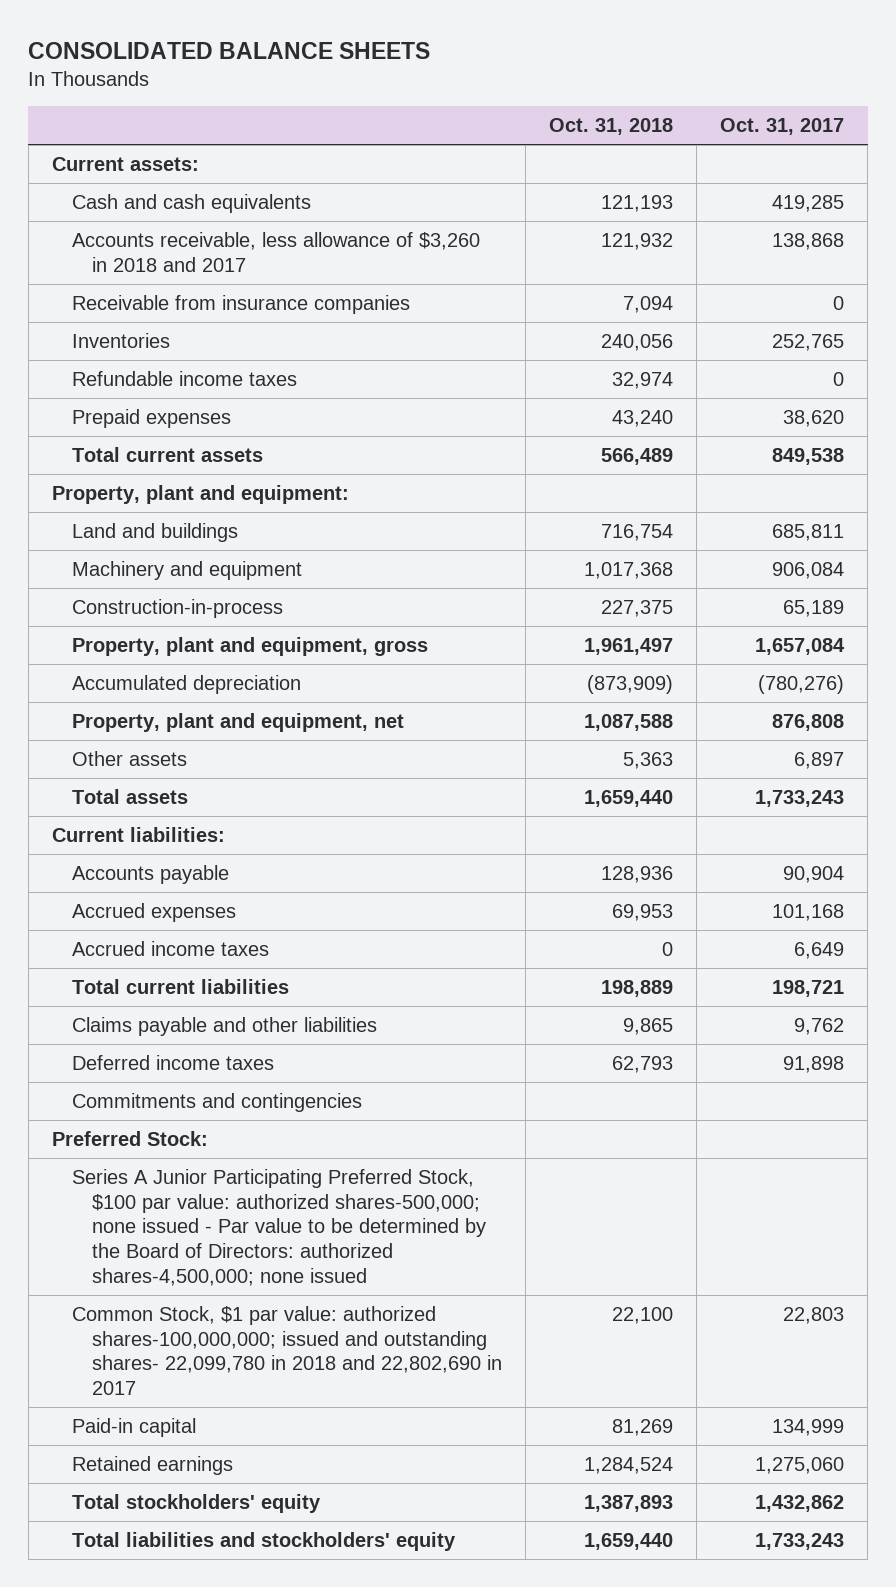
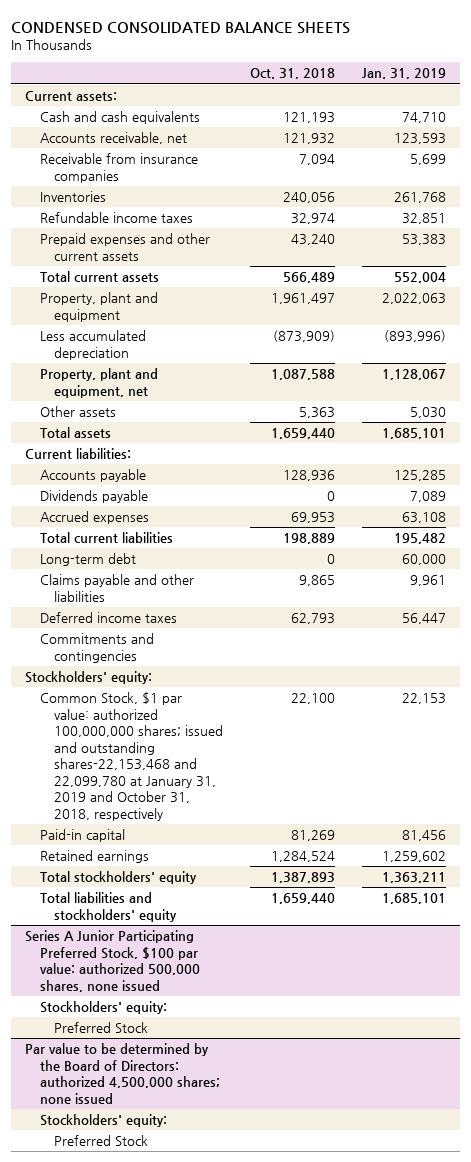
- CONSOLIDATED BALANCE SHEETS
+ CONDENSED CONSOLIDATED BALANCE SHEETS
- | Oct. 31, 2018 | Oct. 31, 2017
+ | Oct. 31, 2018 | Jan. 31, 2019
- Accounts receivable, less allowance of $3,260 in 2018 and 2017 | 121,932 | 138,868
+ Accounts receivable, net | 121,932 | 123,593
- Prepaid expenses | 43,240 | 38,620
+ Prepaid expenses and other current assets | 43,240 | 53,383
- Property, plant and equipment:
- Land and buildings | 716,754 | 685,811
- Machinery and equipment | 1,017,368 | 906,084
- Construction-in-process | 227,375 | 65,189
- Property, plant and equipment, gross | 1,961,497 | 1,657,084
- Accumulated depreciation | (873,909) | (780,276)
+ Property, plant and equipment | 1,961,497 | 2,022,063
+ Less accumulated depreciation | (873,909) | (893,996)
+ Dividends payable | 0 | 7,089
- Accrued income taxes | 0 | 6,649
+ Long-term debt | 0 | 60,000
- Preferred Stock:
- Series A Junior Participating Preferred Stock, $100 par value: authorized shares-500,000; none issued - Par value to be determined by the Board of Directors: authorized shares-4,500,000; none issued
- Common Stock, $1 par value: authorized shares-100,000,000; issued and outstanding shares- 22,099,780 in 2018 and 22,802,690 in 2017 | 22,100 | 22,803
+ Stockholders' equity:
+ Common Stock, $1 par value: authorized 100,000,000 shares; issued and outstanding shares-22,153,468 and 22,099,780 at January 31, 2019 and October 31, 2018, respectively | 22,100 | 22,153
+ Series A Junior Participating Preferred Stock, $100 par value: authorized 500,000 shares, none issued
+ Stockholders' equity:
+ Preferred Stock
+ Par value to be determined by the Board of Directors: authorized 4,500,000 shares; none issued
+ Stockholders' equity:
+ Preferred Stock

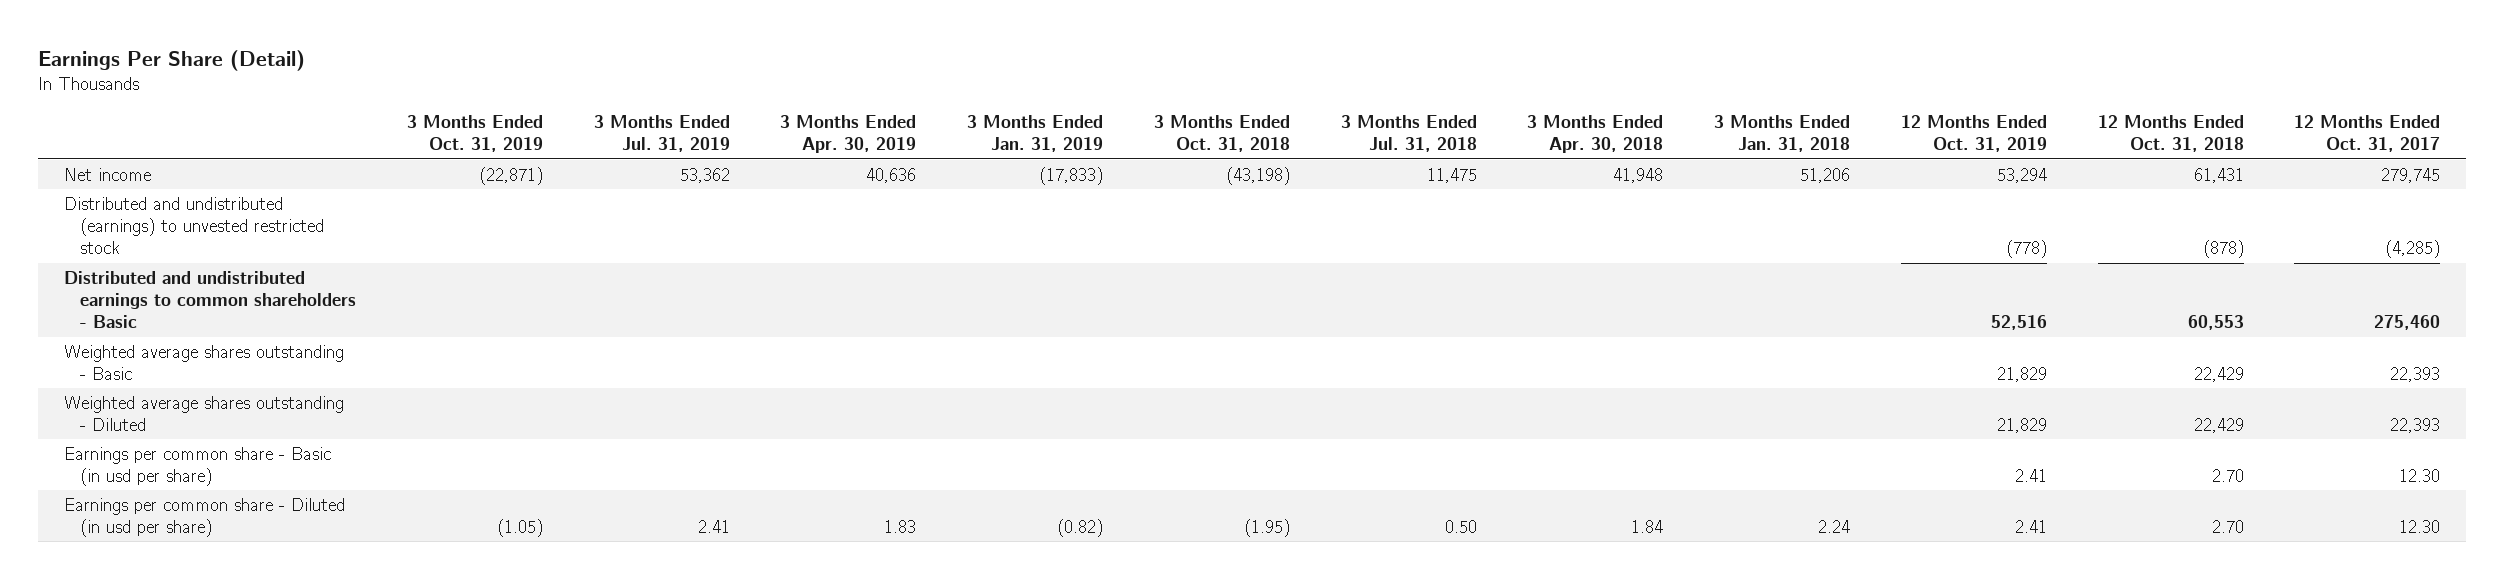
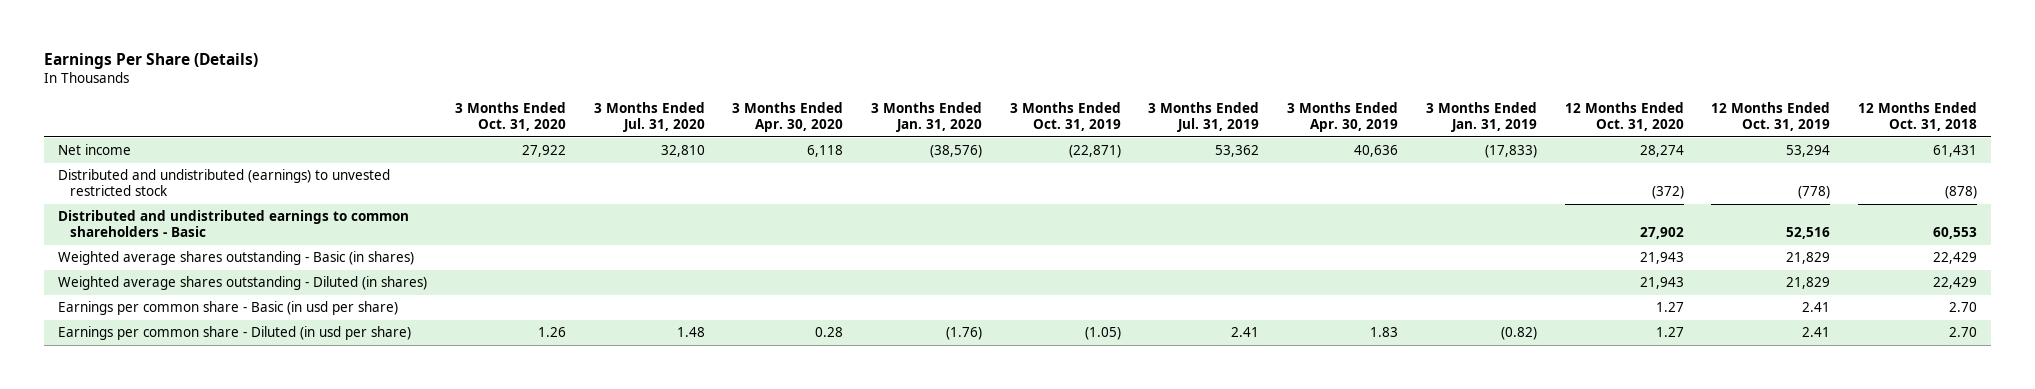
- Earnings Per Share (Detail)
+ Earnings Per Share (Details)
- | 3 Months Ended Oct. 31, 2019 | 3 Months Ended Jul. 31, 2019 | 3 Months Ended Apr. 30, 2019 | 3 Months Ended Jan. 31, 2019 | 3 Months Ended Oct. 31, 2018 | 3 Months Ended Jul. 31, 2018 | 3 Months Ended Apr. 30, 2018 | 3 Months Ended Jan. 31, 2018 | 12 Months Ended Oct. 31, 2019 | 12 Months Ended Oct. 31, 2018 | 12 Months Ended Oct. 31, 2017
+ | 3 Months Ended Oct. 31, 2020 | 3 Months Ended Jul. 31, 2020 | 3 Months Ended Apr. 30, 2020 | 3 Months Ended Jan. 31, 2020 | 3 Months Ended Oct. 31, 2019 | 3 Months Ended Jul. 31, 2019 | 3 Months Ended Apr. 30, 2019 | 3 Months Ended Jan. 31, 2019 | 12 Months Ended Oct. 31, 2020 | 12 Months Ended Oct. 31, 2019 | 12 Months Ended Oct. 31, 2018
- Weighted average shares outstanding - Basic | | | | | | | | | 21,829 | 22,429 | 22,393
- Weighted average shares outstanding - Diluted | | | | | | | | | 21,829 | 22,429 | 22,393
+ Weighted average shares outstanding - Basic (in shares) | | | | | | | | | 21,943 | 21,829 | 22,429
+ Weighted average shares outstanding - Diluted (in shares) | | | | | | | | | 21,943 | 21,829 | 22,429

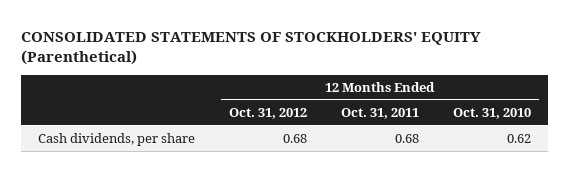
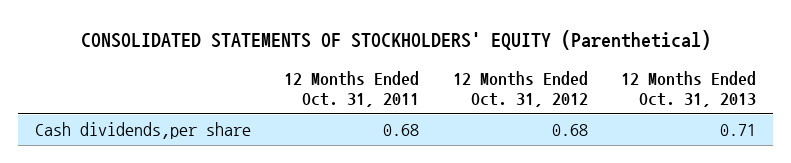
- | 12 Months Ended Oct. 31, 2012 | 12 Months Ended Oct. 31, 2011 | 12 Months Ended Oct. 31, 2010
+ | 12 Months Ended Oct. 31, 2011 | 12 Months Ended Oct. 31, 2012 | 12 Months Ended Oct. 31, 2013
- Cash dividends, per share | 0.68 | 0.68 | 0.62
+ Cash dividends,per share | 0.68 | 0.68 | 0.71

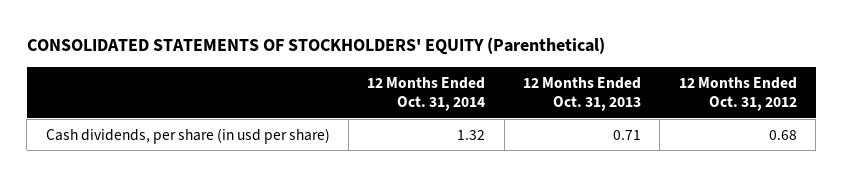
- | 12 Months Ended Oct. 31, 2011 | 12 Months Ended Oct. 31, 2012 | 12 Months Ended Oct. 31, 2013
+ | 12 Months Ended Oct. 31, 2014 | 12 Months Ended Oct. 31, 2013 | 12 Months Ended Oct. 31, 2012
- Cash dividends,per share | 0.68 | 0.68 | 0.71
+ Cash dividends, per share (in usd per share) | 1.32 | 0.71 | 0.68

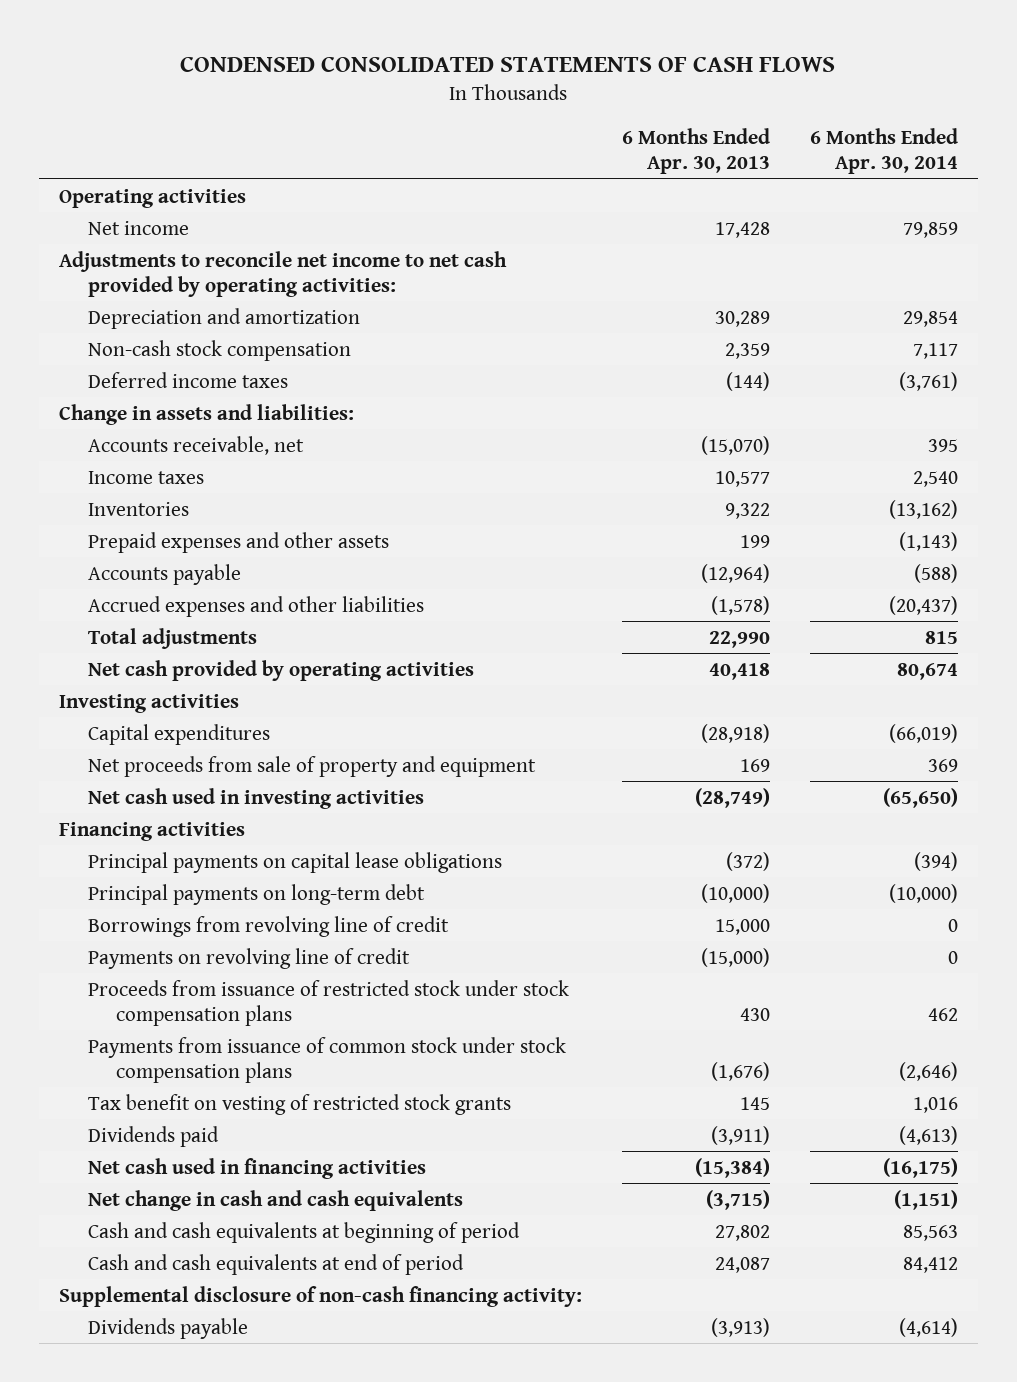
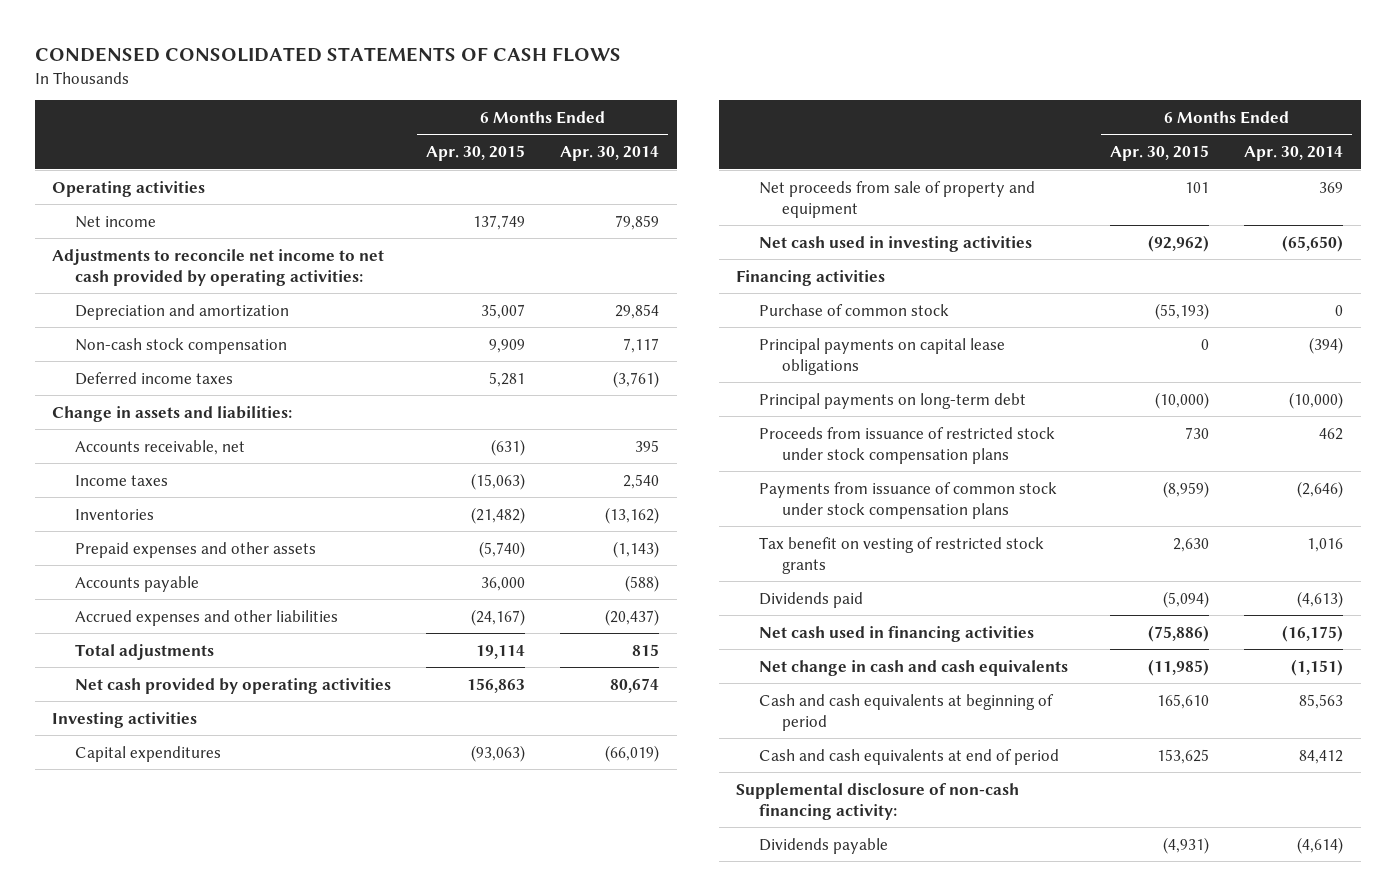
- | 6 Months Ended Apr. 30, 2013 | 6 Months Ended Apr. 30, 2014
+ | 6 Months Ended Apr. 30, 2015 | 6 Months Ended Apr. 30, 2014
+ Purchase of common stock | (55,193) | 0
- Borrowings from revolving line of credit | 15,000 | 0
- Payments on revolving line of credit | (15,000) | 0

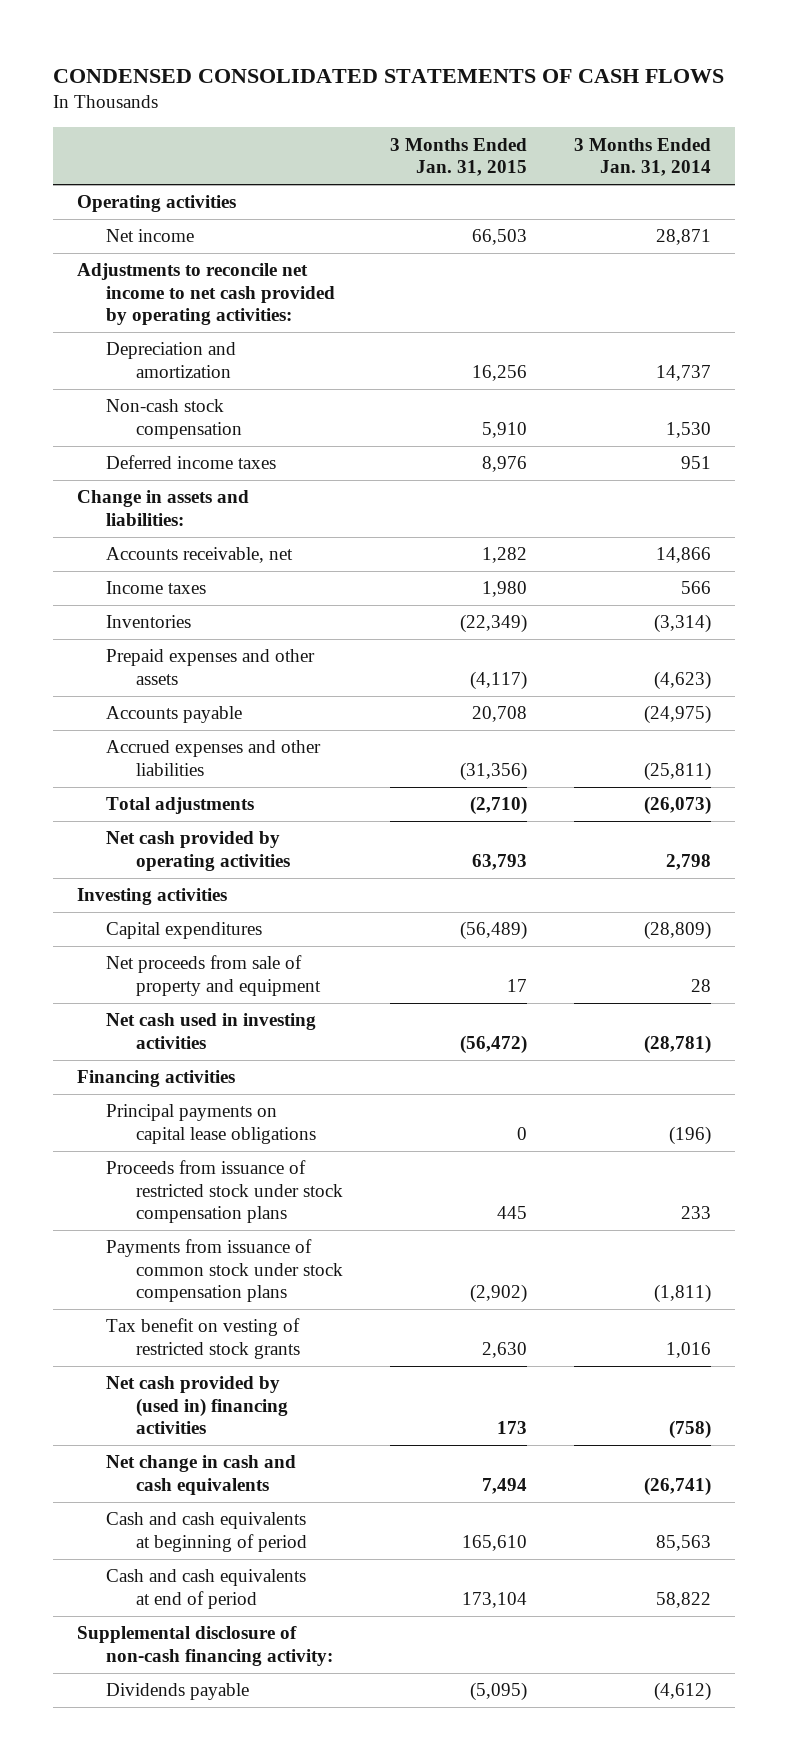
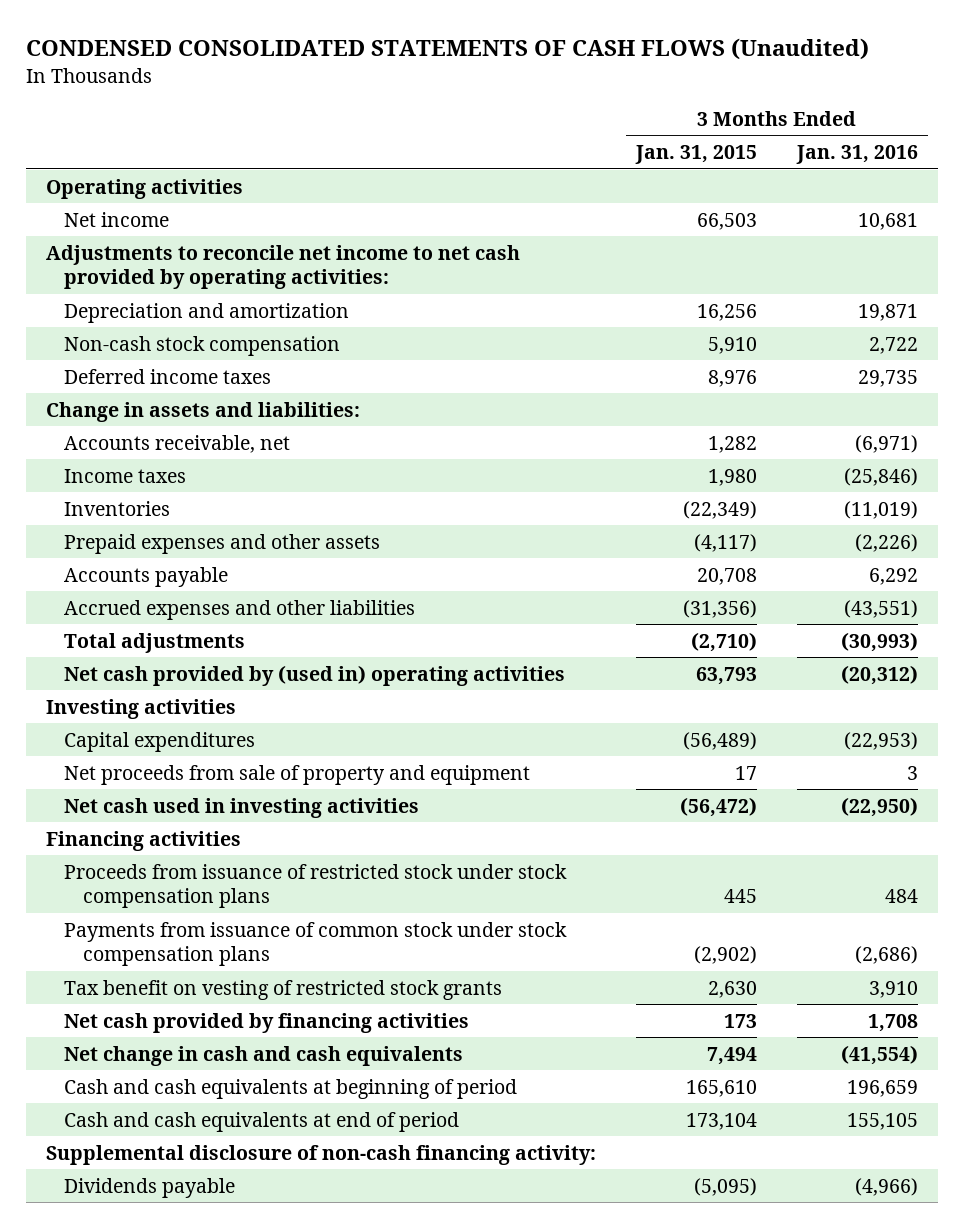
- CONDENSED CONSOLIDATED STATEMENTS OF CASH FLOWS
+ CONDENSED CONSOLIDATED STATEMENTS OF CASH FLOWS (Unaudited)
- | 3 Months Ended Jan. 31, 2015 | 3 Months Ended Jan. 31, 2014
+ | 3 Months Ended Jan. 31, 2015 | 3 Months Ended Jan. 31, 2016
- Net cash provided by operating activities | 63,793 | 2,798
+ Net cash provided by (used in) operating activities | 63,793 | (20,312)
- Principal payments on capital lease obligations | 0 | (196)
- Net cash provided by (used in) financing activities | 173 | (758)
+ Net cash provided by financing activities | 173 | 1,708

